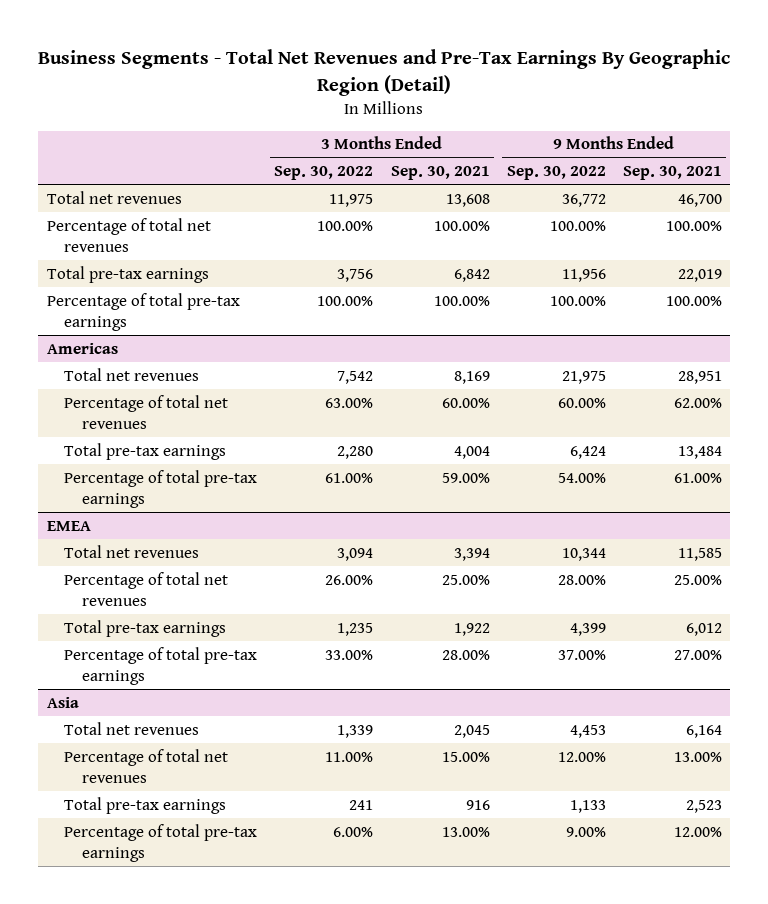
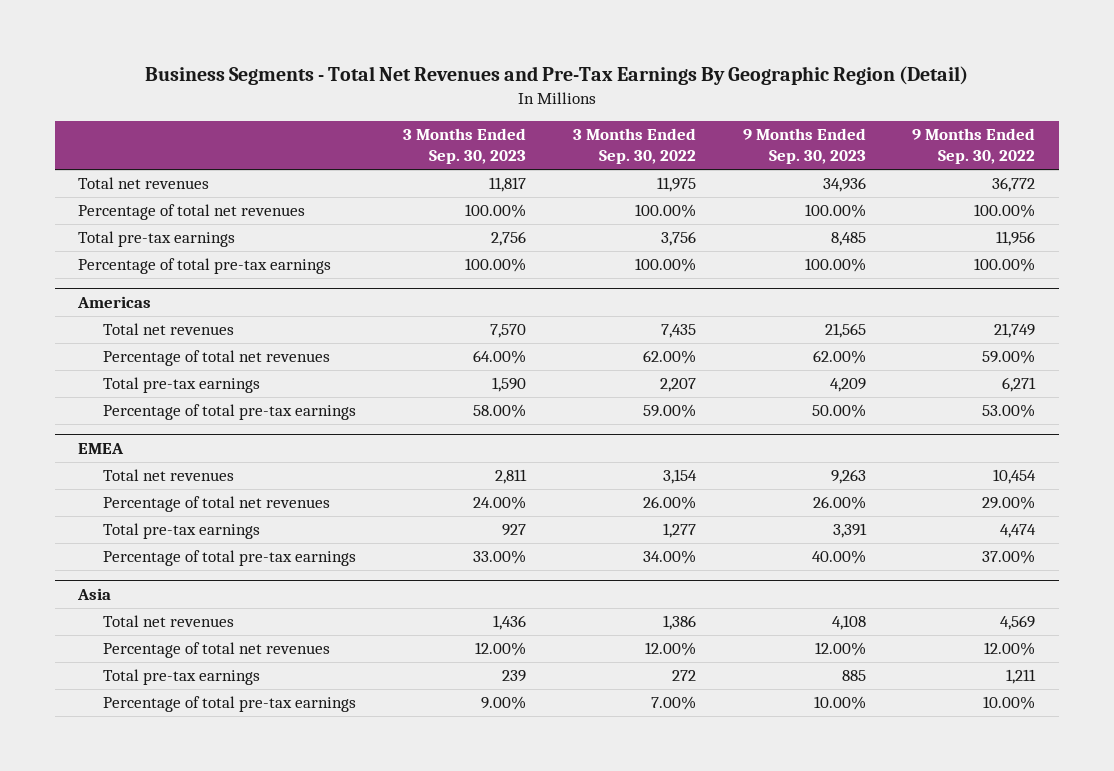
- | 3 Months Ended Sep. 30, 2022 | 3 Months Ended Sep. 30, 2021 | 9 Months Ended Sep. 30, 2022 | 9 Months Ended Sep. 30, 2021
+ | 3 Months Ended Sep. 30, 2023 | 3 Months Ended Sep. 30, 2022 | 9 Months Ended Sep. 30, 2023 | 9 Months Ended Sep. 30, 2022
@ Americas
- Total net revenues | 7,542 | 8,169 | 21,975 | 28,951
- Percentage of total net revenues | 63.00% | 60.00% | 60.00% | 62.00%
- Total pre-tax earnings | 2,280 | 4,004 | 6,424 | 13,484
- Percentage of total pre-tax earnings | 61.00% | 59.00% | 54.00% | 61.00%
+ Total net revenues | 7,570 | 7,435 | 21,565 | 21,749
+ Percentage of total net revenues | 64.00% | 62.00% | 62.00% | 59.00%
+ Total pre-tax earnings | 1,590 | 2,207 | 4,209 | 6,271
+ Percentage of total pre-tax earnings | 58.00% | 59.00% | 50.00% | 53.00%
@ EMEA
- Total net revenues | 3,094 | 3,394 | 10,344 | 11,585
- Percentage of total net revenues | 26.00% | 25.00% | 28.00% | 25.00%
- Total pre-tax earnings | 1,235 | 1,922 | 4,399 | 6,012
- Percentage of total pre-tax earnings | 33.00% | 28.00% | 37.00% | 27.00%
+ Total net revenues | 2,811 | 3,154 | 9,263 | 10,454
+ Percentage of total net revenues | 24.00% | 26.00% | 26.00% | 29.00%
+ Total pre-tax earnings | 927 | 1,277 | 3,391 | 4,474
+ Percentage of total pre-tax earnings | 33.00% | 34.00% | 40.00% | 37.00%
@ Asia
- Total net revenues | 1,339 | 2,045 | 4,453 | 6,164
- Percentage of total net revenues | 11.00% | 15.00% | 12.00% | 13.00%
- Total pre-tax earnings | 241 | 916 | 1,133 | 2,523
- Percentage of total pre-tax earnings | 6.00% | 13.00% | 9.00% | 12.00%
+ Total net revenues | 1,436 | 1,386 | 4,108 | 4,569
+ Percentage of total net revenues | 12.00% | 12.00% | 12.00% | 12.00%
+ Total pre-tax earnings | 239 | 272 | 885 | 1,211
+ Percentage of total pre-tax earnings | 9.00% | 7.00% | 10.00% | 10.00%

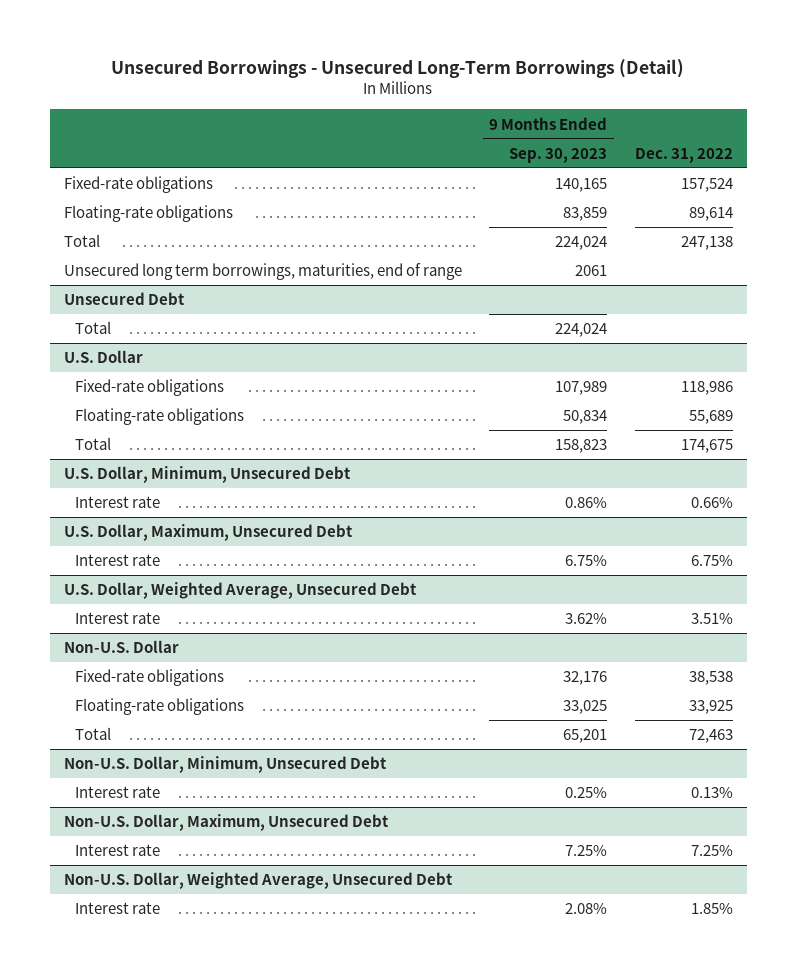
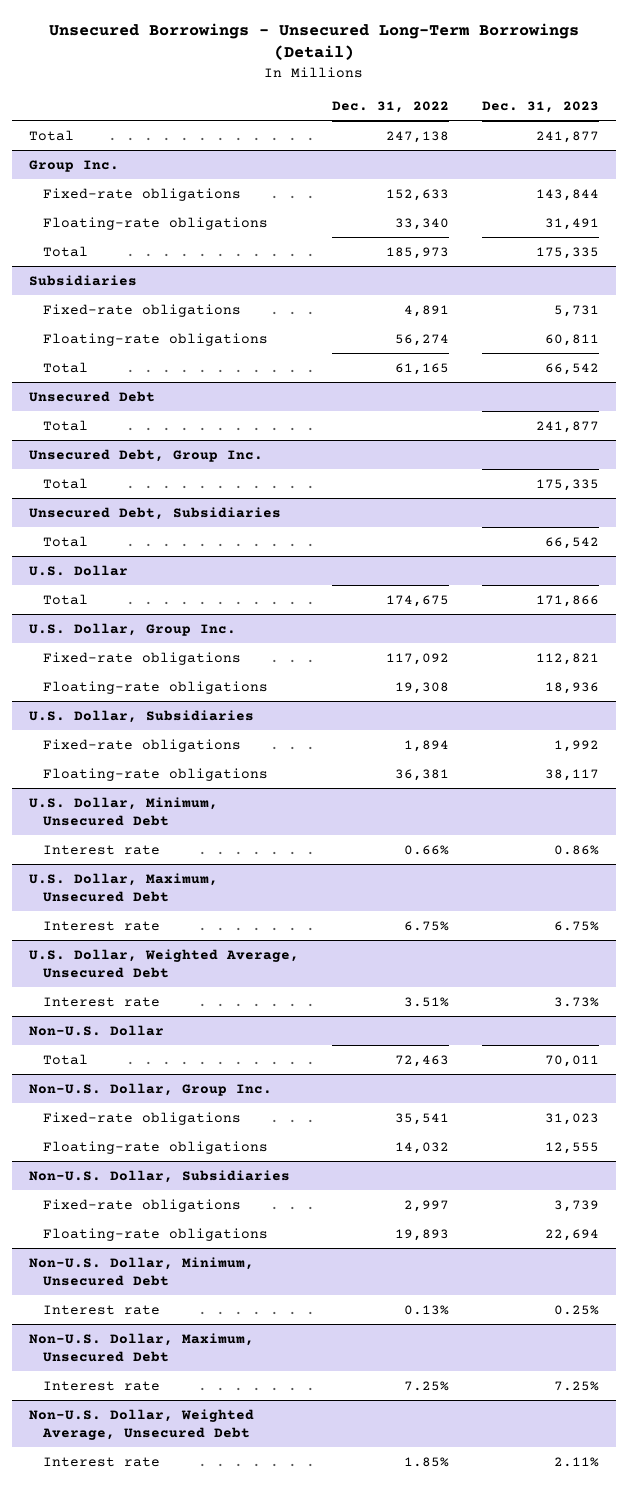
- | 9 Months Ended Sep. 30, 2023 | Dec. 31, 2022
+ | Dec. 31, 2022 | Dec. 31, 2023
- Fixed-rate obligations | 140,165 | 157,524
- Floating-rate obligations | 83,859 | 89,614
- Unsecured long term borrowings, maturities, end of range | 2061 |
+ Group Inc.
+ Fixed-rate obligations | 152,633 | 143,844
+ Floating-rate obligations | 33,340 | 31,491
+ Total | 185,973 | 175,335
+ Subsidiaries
+ Fixed-rate obligations | 4,891 | 5,731
+ Floating-rate obligations | 56,274 | 60,811
+ Total | 61,165 | 66,542
+ Unsecured Debt, Group Inc.
+ Total | | 175,335
+ Unsecured Debt, Subsidiaries
+ Total | | 66,542
@ U.S. Dollar
- Fixed-rate obligations | 107,989 | 118,986
- Floating-rate obligations | 50,834 | 55,689
+ U.S. Dollar, Group Inc.
+ Fixed-rate obligations | 117,092 | 112,821
+ Floating-rate obligations | 19,308 | 18,936
+ U.S. Dollar, Subsidiaries
+ Fixed-rate obligations | 1,894 | 1,992
+ Floating-rate obligations | 36,381 | 38,117
@ Non-U.S. Dollar
- Fixed-rate obligations | 32,176 | 38,538
- Floating-rate obligations | 33,025 | 33,925
+ Non-U.S. Dollar, Group Inc.
+ Fixed-rate obligations | 35,541 | 31,023
+ Floating-rate obligations | 14,032 | 12,555
+ Non-U.S. Dollar, Subsidiaries
+ Fixed-rate obligations | 2,997 | 3,739
+ Floating-rate obligations | 19,893 | 22,694

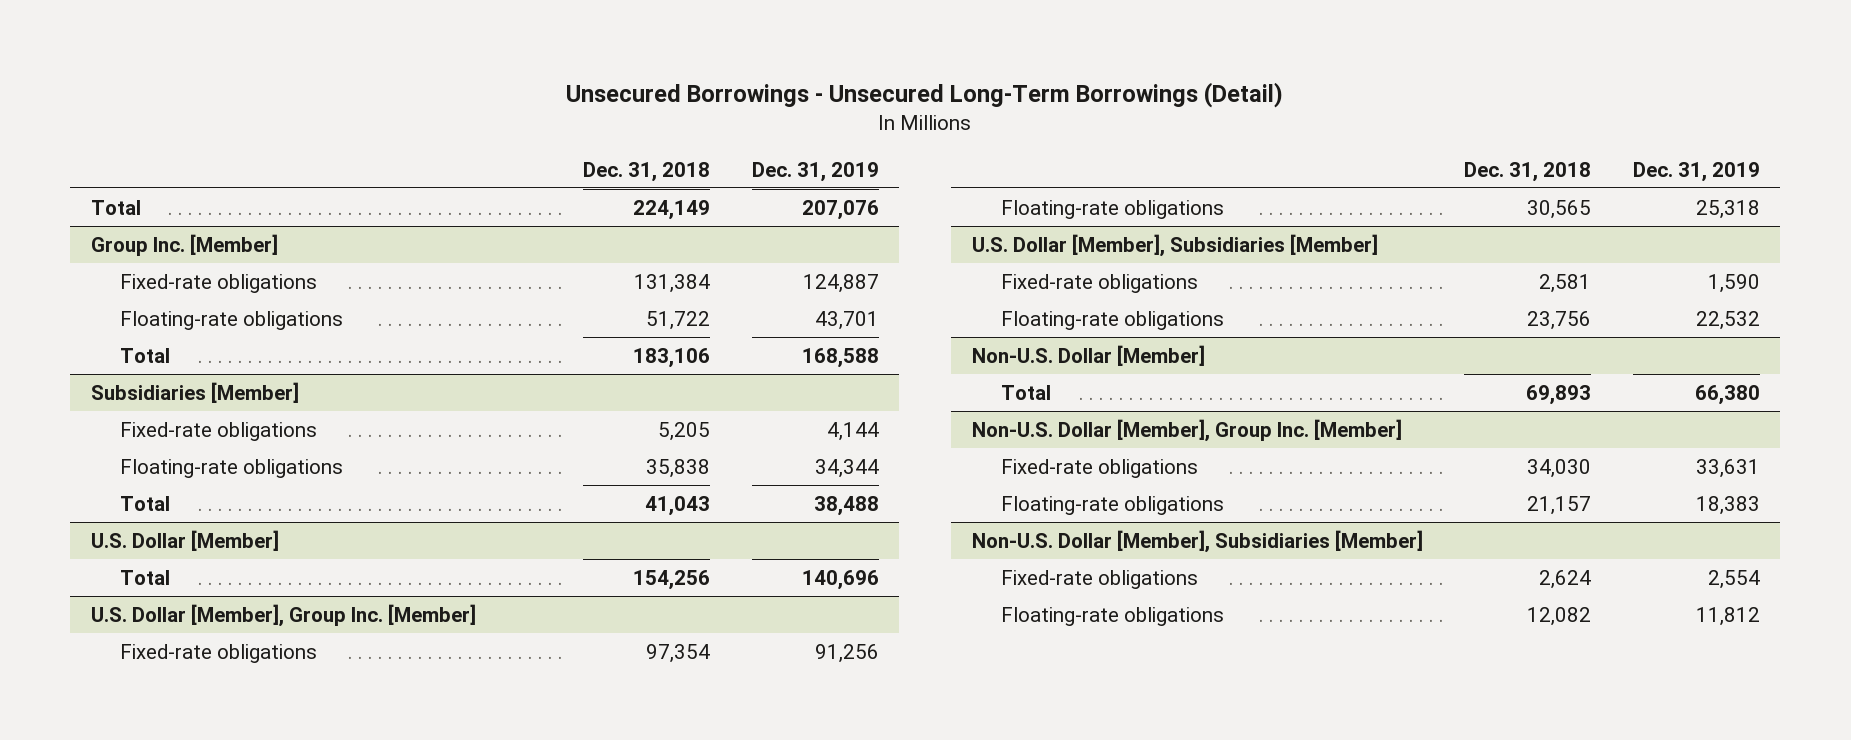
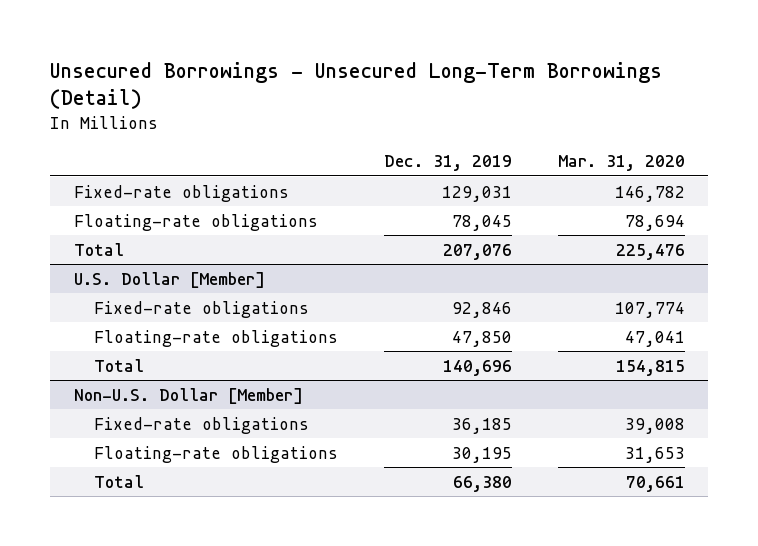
- | Dec. 31, 2018 | Dec. 31, 2019
+ | Dec. 31, 2019 | Mar. 31, 2020
+ Fixed-rate obligations | 129,031 | 146,782
+ Floating-rate obligations | 78,045 | 78,694
- Group Inc. [Member]
- Fixed-rate obligations | 131,384 | 124,887
- Floating-rate obligations | 51,722 | 43,701
- Total | 183,106 | 168,588
- Subsidiaries [Member]
- Fixed-rate obligations | 5,205 | 4,144
- Floating-rate obligations | 35,838 | 34,344
- Total | 41,043 | 38,488
@ U.S. Dollar [Member]
+ Fixed-rate obligations | 92,846 | 107,774
+ Floating-rate obligations | 47,850 | 47,041
- U.S. Dollar [Member], Group Inc. [Member]
- Fixed-rate obligations | 97,354 | 91,256
- Floating-rate obligations | 30,565 | 25,318
- U.S. Dollar [Member], Subsidiaries [Member]
- Fixed-rate obligations | 2,581 | 1,590
- Floating-rate obligations | 23,756 | 22,532
@ Non-U.S. Dollar [Member]
+ Fixed-rate obligations | 36,185 | 39,008
+ Floating-rate obligations | 30,195 | 31,653
- Non-U.S. Dollar [Member], Group Inc. [Member]
- Fixed-rate obligations | 34,030 | 33,631
- Floating-rate obligations | 21,157 | 18,383
- Non-U.S. Dollar [Member], Subsidiaries [Member]
- Fixed-rate obligations | 2,624 | 2,554
- Floating-rate obligations | 12,082 | 11,812

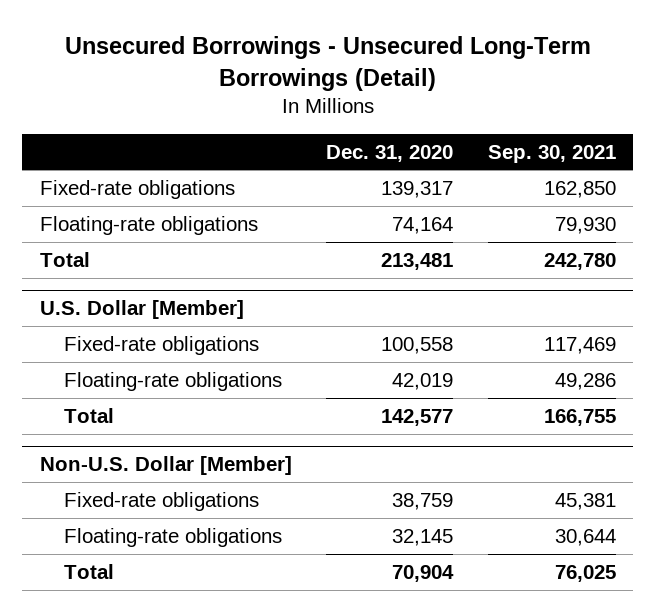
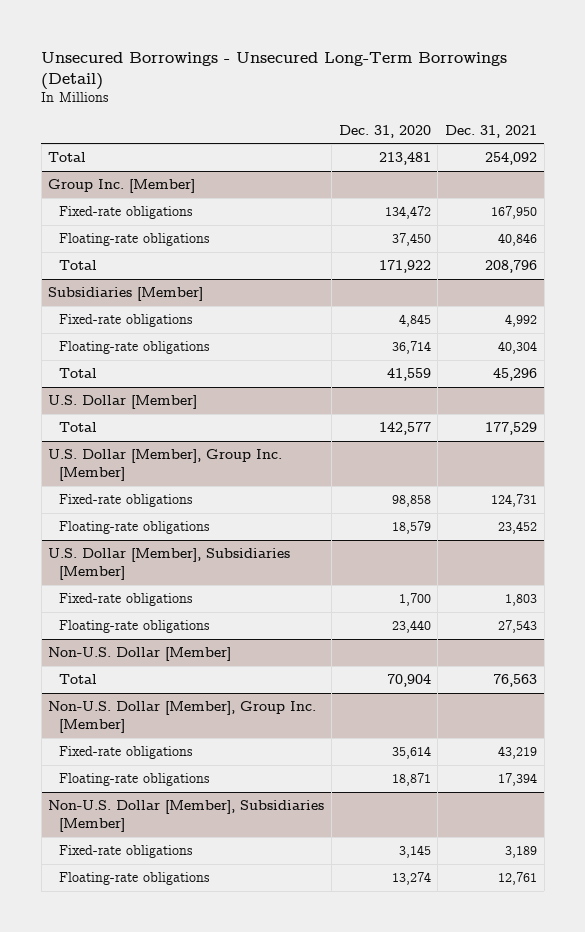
- | Dec. 31, 2020 | Sep. 30, 2021
+ | Dec. 31, 2020 | Dec. 31, 2021
- Fixed-rate obligations | 139,317 | 162,850
- Floating-rate obligations | 74,164 | 79,930
+ Group Inc. [Member]
+ Fixed-rate obligations | 134,472 | 167,950
+ Floating-rate obligations | 37,450 | 40,846
+ Total | 171,922 | 208,796
+ Subsidiaries [Member]
+ Fixed-rate obligations | 4,845 | 4,992
+ Floating-rate obligations | 36,714 | 40,304
+ Total | 41,559 | 45,296
@ U.S. Dollar [Member]
- Fixed-rate obligations | 100,558 | 117,469
- Floating-rate obligations | 42,019 | 49,286
+ U.S. Dollar [Member], Group Inc. [Member]
+ Fixed-rate obligations | 98,858 | 124,731
+ Floating-rate obligations | 18,579 | 23,452
+ U.S. Dollar [Member], Subsidiaries [Member]
+ Fixed-rate obligations | 1,700 | 1,803
+ Floating-rate obligations | 23,440 | 27,543
@ Non-U.S. Dollar [Member]
- Fixed-rate obligations | 38,759 | 45,381
- Floating-rate obligations | 32,145 | 30,644
+ Non-U.S. Dollar [Member], Group Inc. [Member]
+ Fixed-rate obligations | 35,614 | 43,219
+ Floating-rate obligations | 18,871 | 17,394
+ Non-U.S. Dollar [Member], Subsidiaries [Member]
+ Fixed-rate obligations | 3,145 | 3,189
+ Floating-rate obligations | 13,274 | 12,761

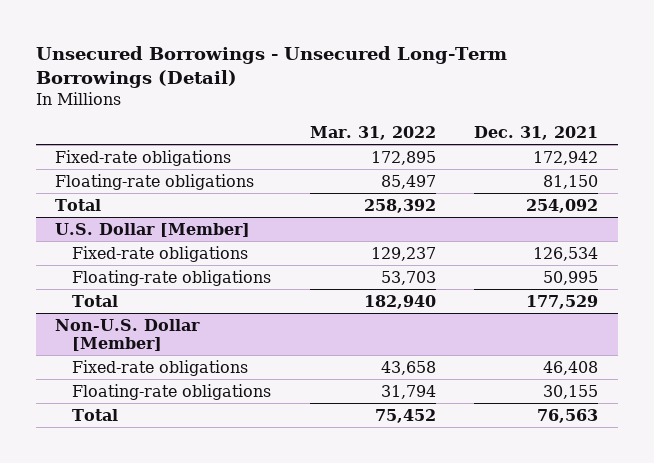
- | Dec. 31, 2020 | Dec. 31, 2021
+ | Mar. 31, 2022 | Dec. 31, 2021
+ Fixed-rate obligations | 172,895 | 172,942
+ Floating-rate obligations | 85,497 | 81,150
- Group Inc. [Member]
- Fixed-rate obligations | 134,472 | 167,950
- Floating-rate obligations | 37,450 | 40,846
- Total | 171,922 | 208,796
- Subsidiaries [Member]
- Fixed-rate obligations | 4,845 | 4,992
- Floating-rate obligations | 36,714 | 40,304
- Total | 41,559 | 45,296
@ U.S. Dollar [Member]
+ Fixed-rate obligations | 129,237 | 126,534
+ Floating-rate obligations | 53,703 | 50,995
- U.S. Dollar [Member], Group Inc. [Member]
- Fixed-rate obligations | 98,858 | 124,731
- Floating-rate obligations | 18,579 | 23,452
- U.S. Dollar [Member], Subsidiaries [Member]
- Fixed-rate obligations | 1,700 | 1,803
- Floating-rate obligations | 23,440 | 27,543
@ Non-U.S. Dollar [Member]
+ Fixed-rate obligations | 43,658 | 46,408
+ Floating-rate obligations | 31,794 | 30,155
- Non-U.S. Dollar [Member], Group Inc. [Member]
- Fixed-rate obligations | 35,614 | 43,219
- Floating-rate obligations | 18,871 | 17,394
- Non-U.S. Dollar [Member], Subsidiaries [Member]
- Fixed-rate obligations | 3,145 | 3,189
- Floating-rate obligations | 13,274 | 12,761

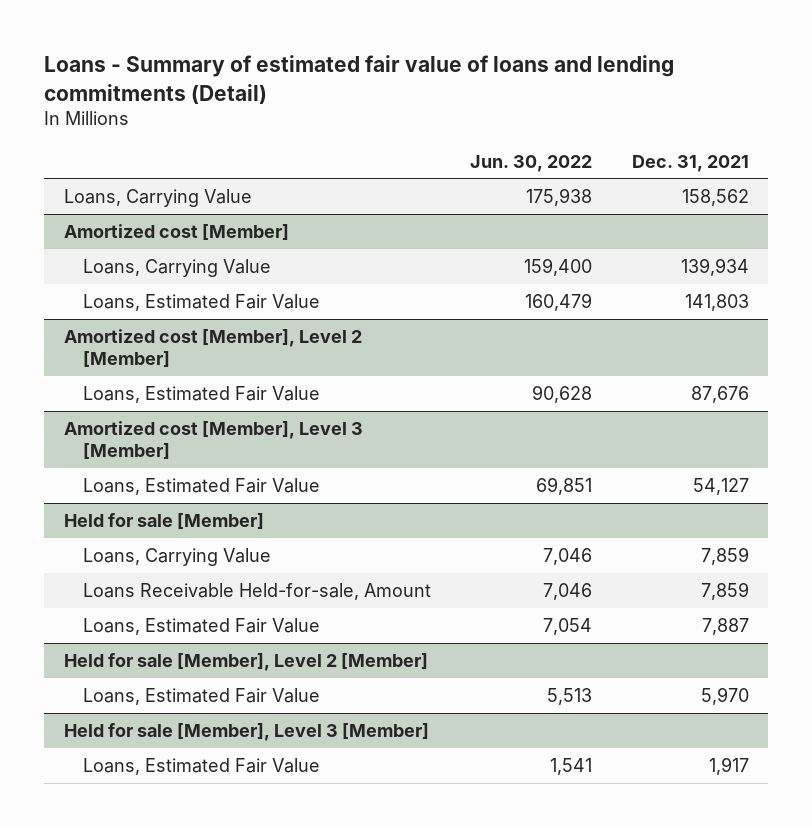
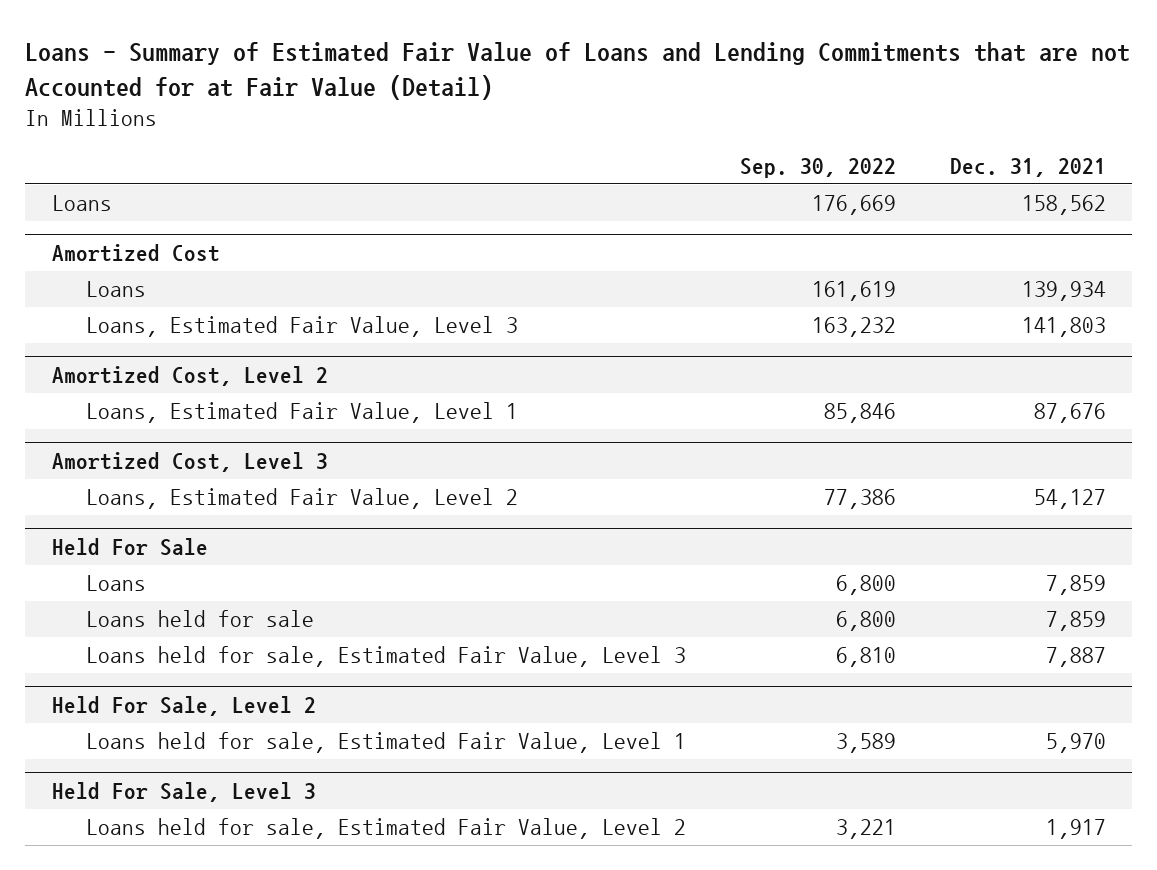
- Loans - Summary of estimated fair value of loans and lending commitments (Detail)
+ Loans - Summary of Estimated Fair Value of Loans and Lending Commitments that are not Accounted for at Fair Value (Detail)
- | Jun. 30, 2022 | Dec. 31, 2021
+ | Sep. 30, 2022 | Dec. 31, 2021
- Loans, Carrying Value | 175,938 | 158,562
- Amortized cost [Member]
- Loans, Carrying Value | 159,400 | 139,934
- Loans, Estimated Fair Value | 160,479 | 141,803
- Amortized cost [Member], Level 2 [Member]
- Loans, Estimated Fair Value | 90,628 | 87,676
- Amortized cost [Member], Level 3 [Member]
- Loans, Estimated Fair Value | 69,851 | 54,127
- Held for sale [Member]
- Loans, Carrying Value | 7,046 | 7,859
- Loans Receivable Held-for-sale, Amount | 7,046 | 7,859
- Loans, Estimated Fair Value | 7,054 | 7,887
- Held for sale [Member], Level 2 [Member]
- Loans, Estimated Fair Value | 5,513 | 5,970
- Held for sale [Member], Level 3 [Member]
- Loans, Estimated Fair Value | 1,541 | 1,917
+ Loans | 176,669 | 158,562
+ Amortized Cost
+ Loans | 161,619 | 139,934
+ Loans, Estimated Fair Value, Level 3 | 163,232 | 141,803
+ Amortized Cost, Level 2
+ Loans, Estimated Fair Value, Level 1 | 85,846 | 87,676
+ Amortized Cost, Level 3
+ Loans, Estimated Fair Value, Level 2 | 77,386 | 54,127
+ Held For Sale
+ Loans | 6,800 | 7,859
+ Loans held for sale | 6,800 | 7,859
+ Loans held for sale, Estimated Fair Value, Level 3 | 6,810 | 7,887
+ Held For Sale, Level 2
+ Loans held for sale, Estimated Fair Value, Level 1 | 3,589 | 5,970
+ Held For Sale, Level 3
+ Loans held for sale, Estimated Fair Value, Level 2 | 3,221 | 1,917

